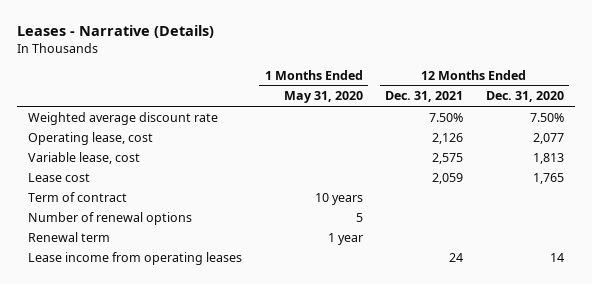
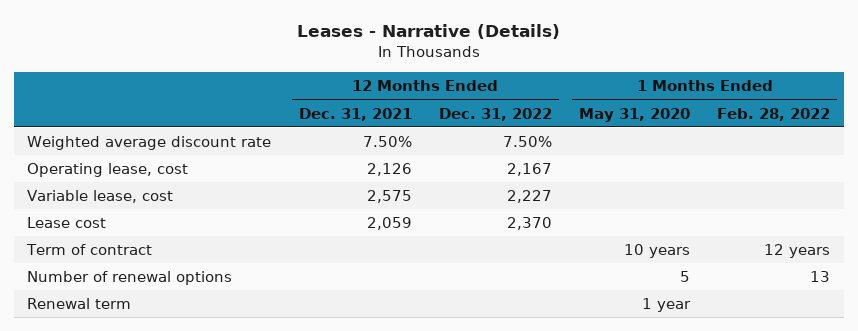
- | 1 Months Ended May 31, 2020 | 12 Months Ended Dec. 31, 2021 | 12 Months Ended Dec. 31, 2020
+ | 12 Months Ended Dec. 31, 2021 | 12 Months Ended Dec. 31, 2022 | 1 Months Ended May 31, 2020 | 1 Months Ended Feb. 28, 2022
- Lease income from operating leases | | 24 | 14

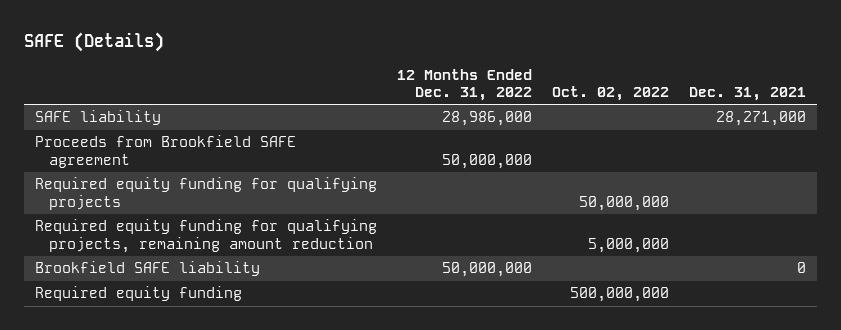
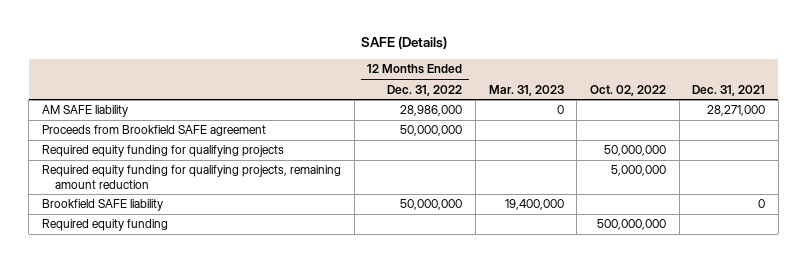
- | 12 Months Ended Dec. 31, 2022 | Oct. 02, 2022 | Dec. 31, 2021
+ | 12 Months Ended Dec. 31, 2022 | Mar. 31, 2023 | Oct. 02, 2022 | Dec. 31, 2021
- SAFE liability | 28,986,000 | | 28,271,000
+ AM SAFE liability | 28,986,000 | 0 | | 28,271,000

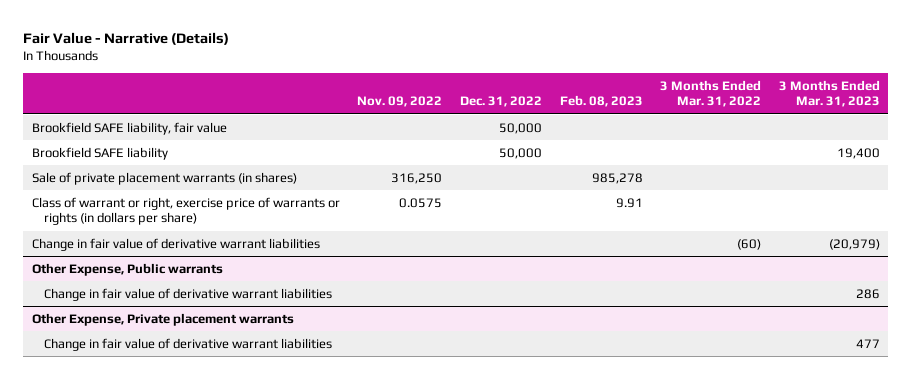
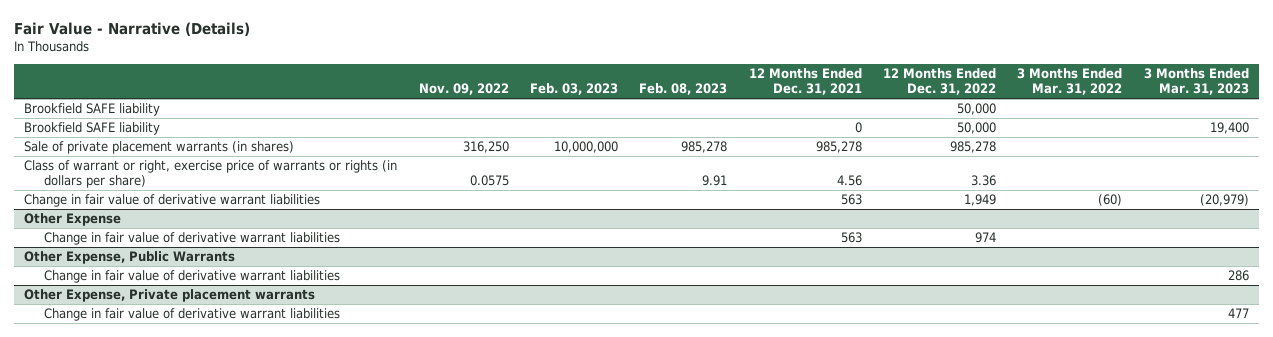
- | Nov. 09, 2022 | Dec. 31, 2022 | Feb. 08, 2023 | 3 Months Ended Mar. 31, 2022 | 3 Months Ended Mar. 31, 2023
+ | Nov. 09, 2022 | Feb. 03, 2023 | Feb. 08, 2023 | 12 Months Ended Dec. 31, 2021 | 12 Months Ended Dec. 31, 2022 | 3 Months Ended Mar. 31, 2022 | 3 Months Ended Mar. 31, 2023
- Brookfield SAFE liability, fair value | | 50,000 | | |
+ Brookfield SAFE liability | | | | | 50,000 | |
- Other Expense, Public warrants
+ Other Expense
+ Change in fair value of derivative warrant liabilities | | | | 563 | 974 | |
+ Other Expense, Public Warrants

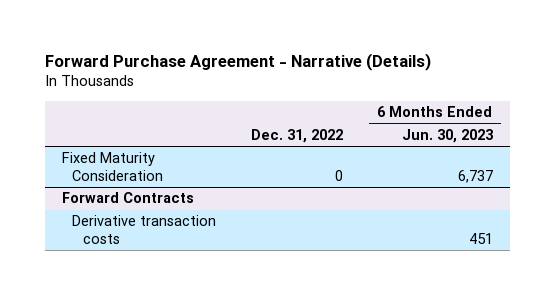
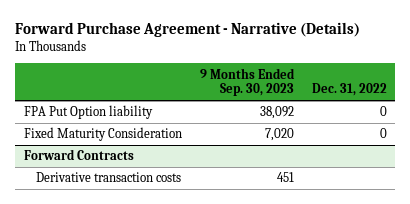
- | Dec. 31, 2022 | 6 Months Ended Jun. 30, 2023
+ | 9 Months Ended Sep. 30, 2023 | Dec. 31, 2022
+ FPA Put Option liability | 38,092 | 0

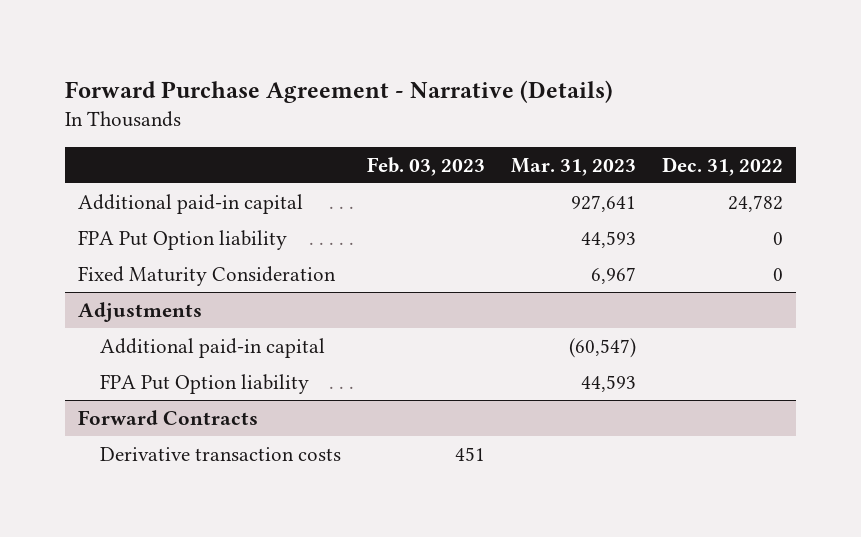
- | 9 Months Ended Sep. 30, 2023 | Dec. 31, 2022
+ | Feb. 03, 2023 | Mar. 31, 2023 | Dec. 31, 2022
+ Additional paid-in capital | | 927,641 | 24,782
+ Adjustments
+ Additional paid-in capital | | (60,547) |
+ FPA Put Option liability | | 44,593 |

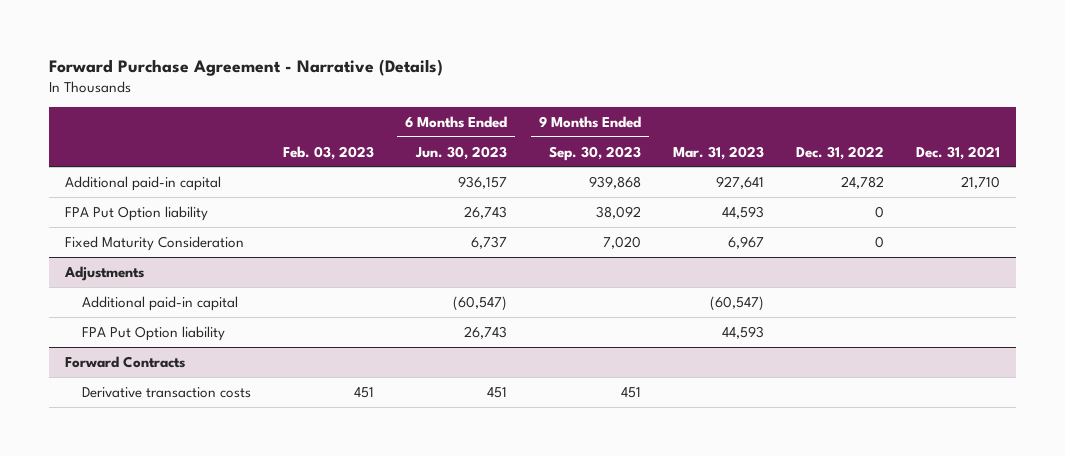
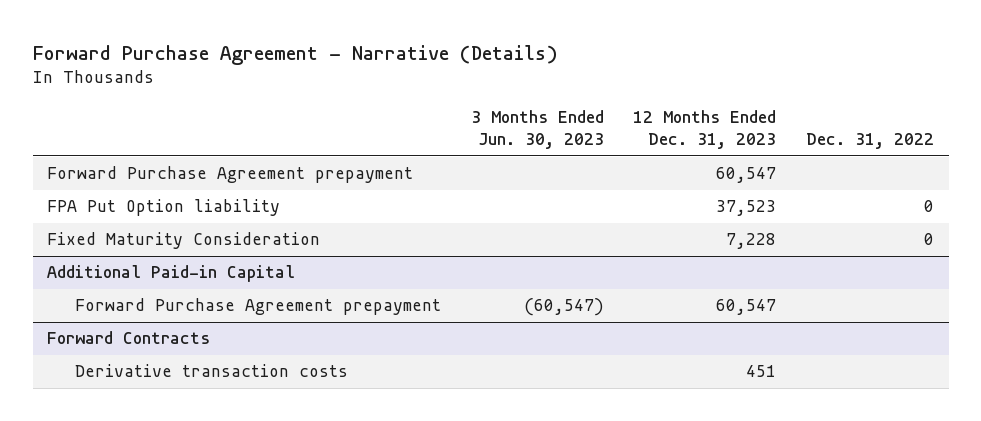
- | Feb. 03, 2023 | 6 Months Ended Jun. 30, 2023 | 9 Months Ended Sep. 30, 2023 | Mar. 31, 2023 | Dec. 31, 2022 | Dec. 31, 2021
+ | 3 Months Ended Jun. 30, 2023 | 12 Months Ended Dec. 31, 2023 | Dec. 31, 2022
- Additional paid-in capital | | 936,157 | 939,868 | 927,641 | 24,782 | 21,710
+ Forward Purchase Agreement prepayment | | 60,547 |
- Adjustments
- Additional paid-in capital | | (60,547) | | (60,547) | |
- FPA Put Option liability | | 26,743 | | 44,593 | |
+ Additional Paid-in Capital
+ Forward Purchase Agreement prepayment | (60,547) | 60,547 |

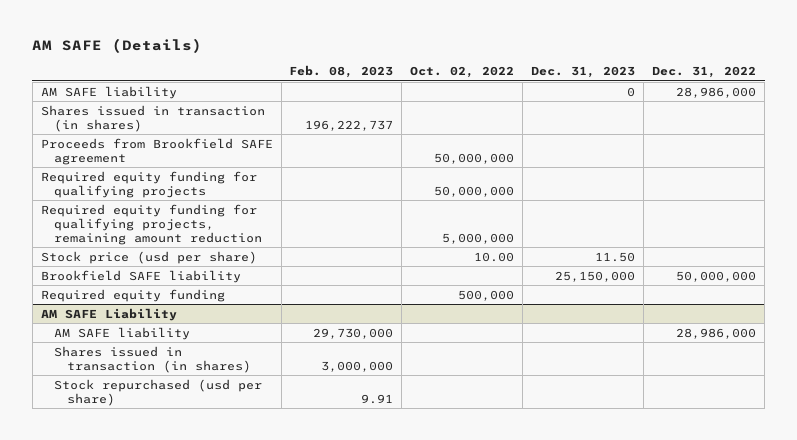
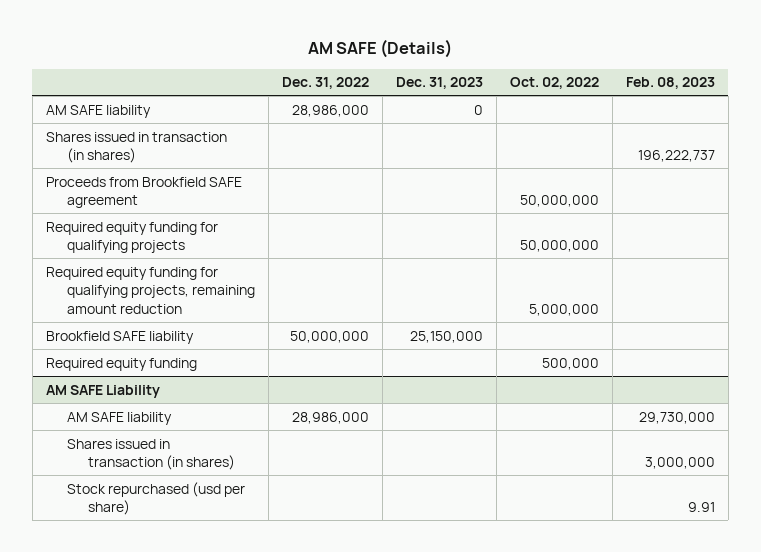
- | Feb. 08, 2023 | Oct. 02, 2022 | Dec. 31, 2023 | Dec. 31, 2022
+ | Dec. 31, 2022 | Dec. 31, 2023 | Oct. 02, 2022 | Feb. 08, 2023
- Stock price (usd per share) | | 10.00 | 11.50 |

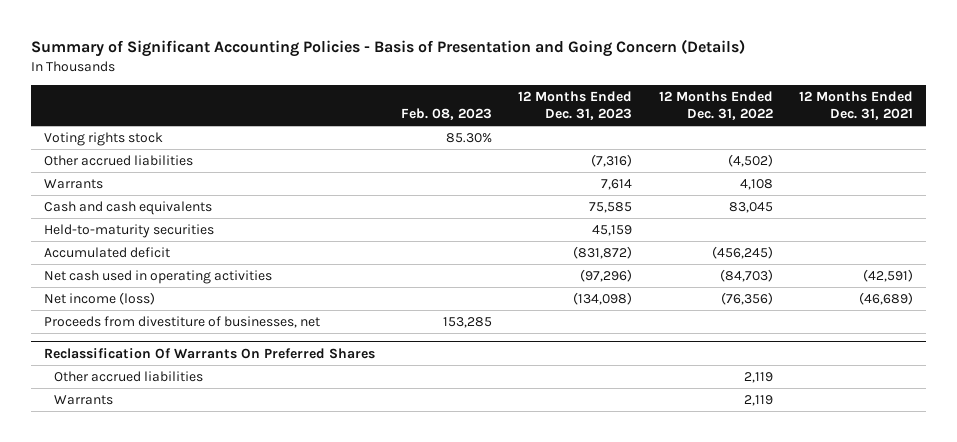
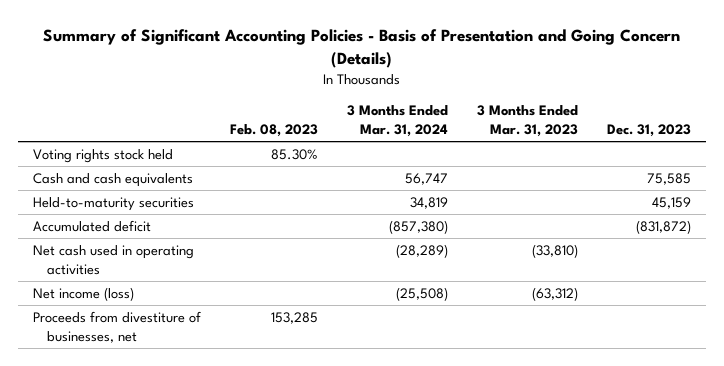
- | Feb. 08, 2023 | 12 Months Ended Dec. 31, 2023 | 12 Months Ended Dec. 31, 2022 | 12 Months Ended Dec. 31, 2021
+ | Feb. 08, 2023 | 3 Months Ended Mar. 31, 2024 | 3 Months Ended Mar. 31, 2023 | Dec. 31, 2023
- Voting rights stock | 85.30% | | |
- Other accrued liabilities | | (7,316) | (4,502) |
- Warrants | | 7,614 | 4,108 |
+ Voting rights stock held | 85.30% | | |
- Reclassification Of Warrants On Preferred Shares
- Other accrued liabilities | | | 2,119 |
- Warrants | | | 2,119 |

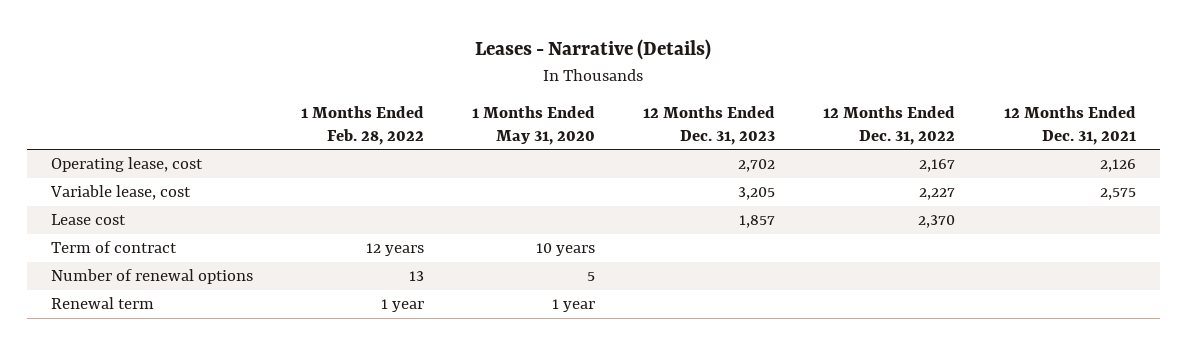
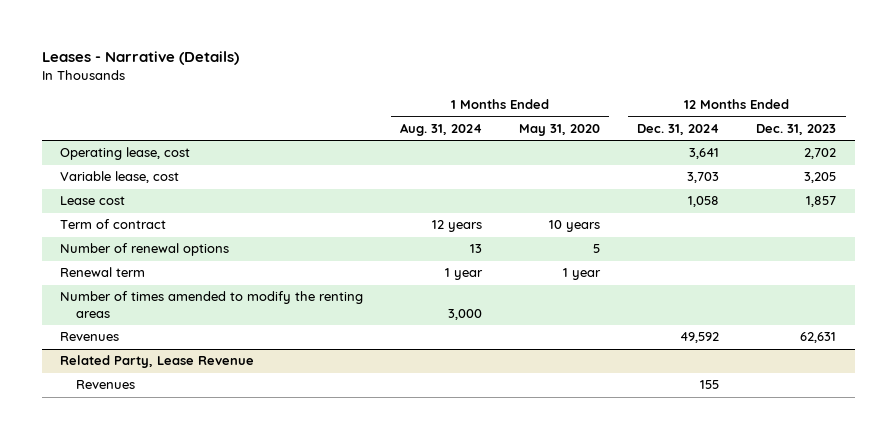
- | 1 Months Ended Feb. 28, 2022 | 1 Months Ended May 31, 2020 | 12 Months Ended Dec. 31, 2023 | 12 Months Ended Dec. 31, 2022 | 12 Months Ended Dec. 31, 2021
+ | 1 Months Ended Aug. 31, 2024 | 1 Months Ended May 31, 2020 | 12 Months Ended Dec. 31, 2024 | 12 Months Ended Dec. 31, 2023
+ Number of times amended to modify the renting areas | 3,000 | | |
+ Revenues | | | 49,592 | 62,631
+ Related Party, Lease Revenue
+ Revenues | | | 155 |

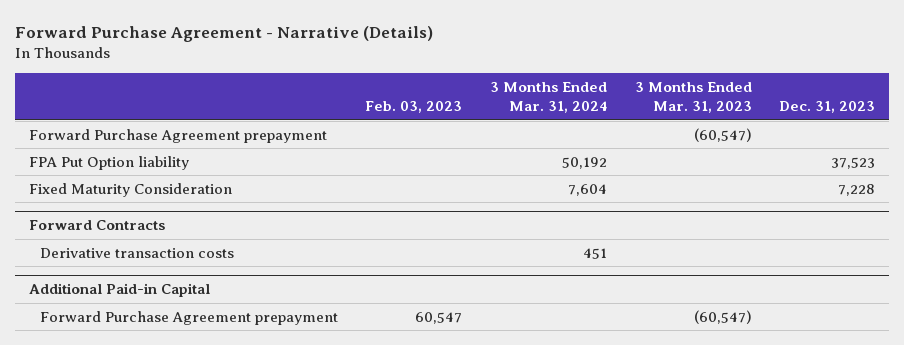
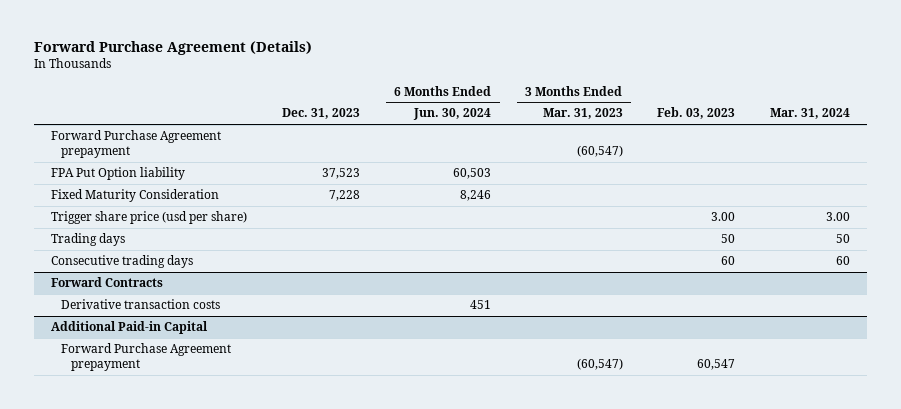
- Forward Purchase Agreement - Narrative (Details)
+ Forward Purchase Agreement (Details)
- | Feb. 03, 2023 | 3 Months Ended Mar. 31, 2024 | 3 Months Ended Mar. 31, 2023 | Dec. 31, 2023
+ | Dec. 31, 2023 | 6 Months Ended Jun. 30, 2024 | 3 Months Ended Mar. 31, 2023 | Feb. 03, 2023 | Mar. 31, 2024
+ Trigger share price (usd per share) | | | | 3.00 | 3.00
+ Trading days | | | | 50 | 50
+ Consecutive trading days | | | | 60 | 60

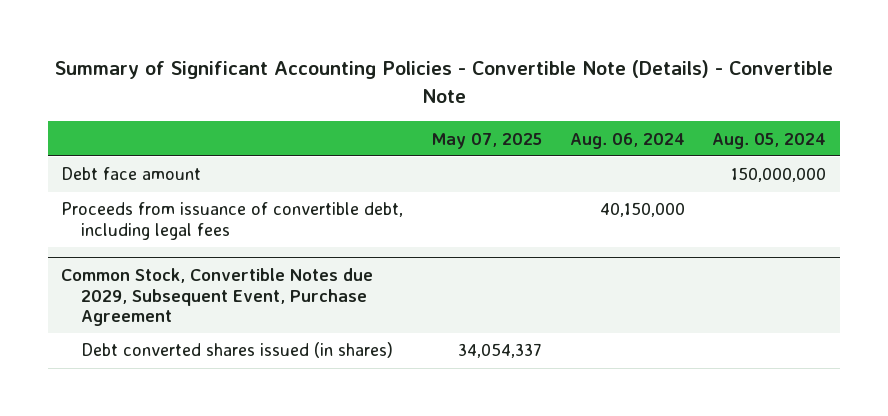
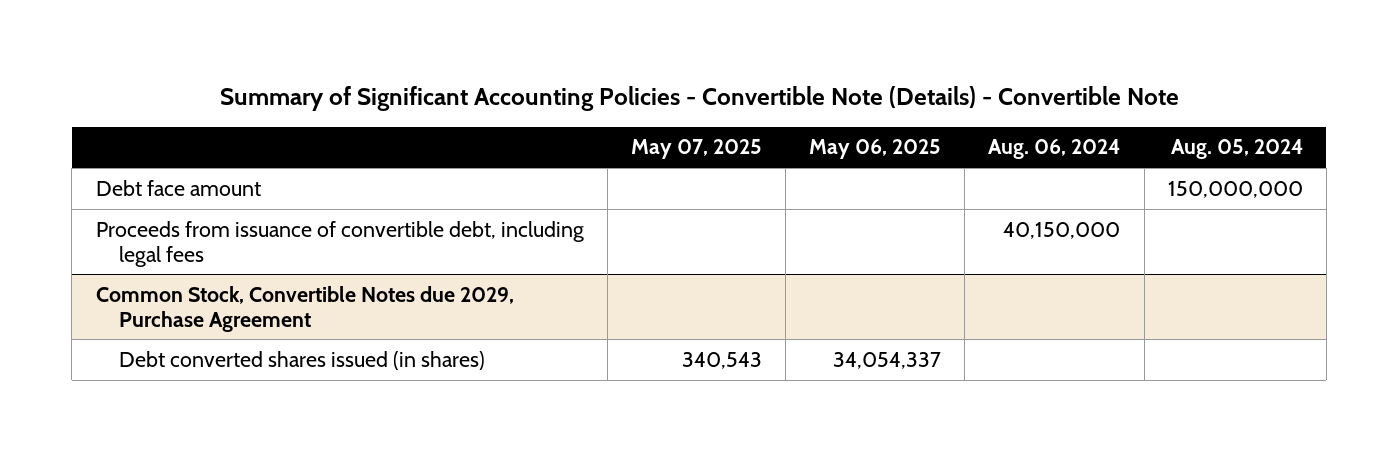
- | May 07, 2025 | Aug. 06, 2024 | Aug. 05, 2024
+ | May 07, 2025 | May 06, 2025 | Aug. 06, 2024 | Aug. 05, 2024
- Common Stock, Convertible Notes due 2029, Subsequent Event, Purchase Agreement
- Debt converted shares issued (in shares) | 34,054,337 | |
+ Common Stock, Convertible Notes due 2029, Purchase Agreement
+ Debt converted shares issued (in shares) | 340,543 | 34,054,337 | |

